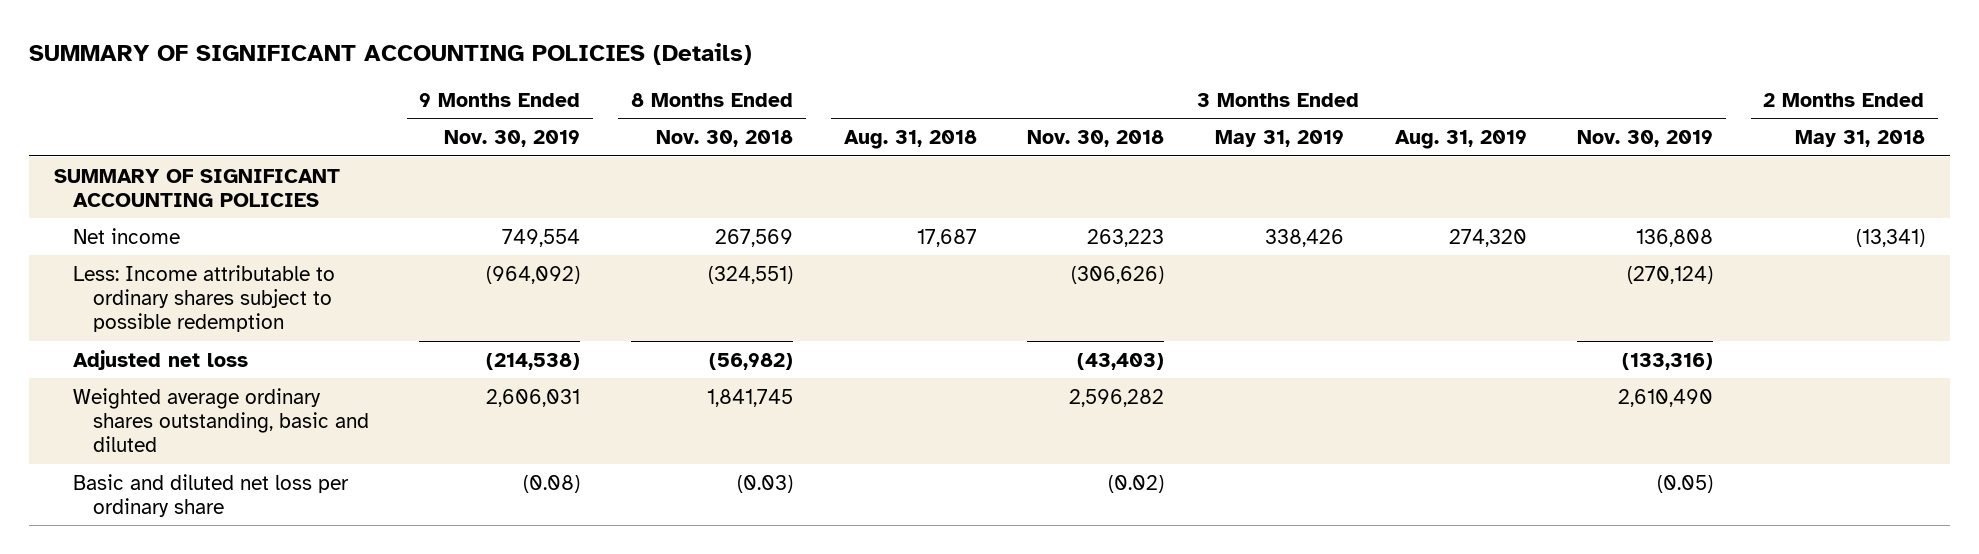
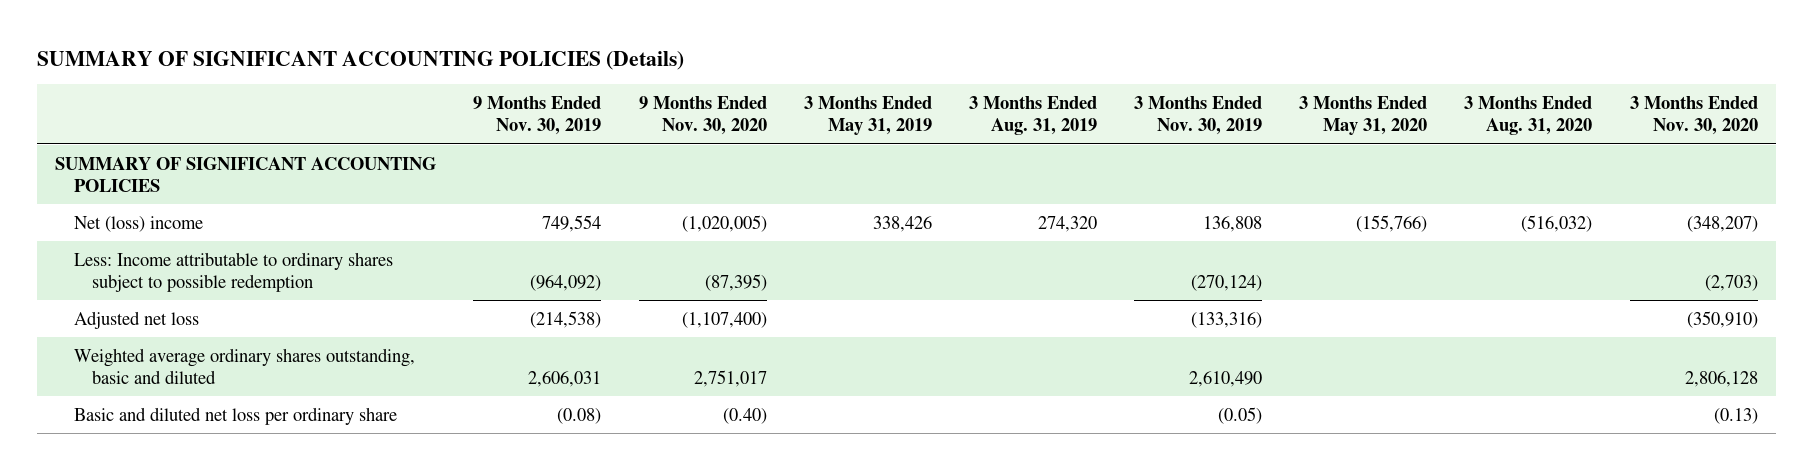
- | 9 Months Ended Nov. 30, 2019 | 8 Months Ended Nov. 30, 2018 | 3 Months Ended Aug. 31, 2018 | 3 Months Ended Nov. 30, 2018 | 3 Months Ended May 31, 2019 | 3 Months Ended Aug. 31, 2019 | 3 Months Ended Nov. 30, 2019 | 2 Months Ended May 31, 2018
+ | 9 Months Ended Nov. 30, 2019 | 9 Months Ended Nov. 30, 2020 | 3 Months Ended May 31, 2019 | 3 Months Ended Aug. 31, 2019 | 3 Months Ended Nov. 30, 2019 | 3 Months Ended May 31, 2020 | 3 Months Ended Aug. 31, 2020 | 3 Months Ended Nov. 30, 2020
- Net income | 749,554 | 267,569 | 17,687 | 263,223 | 338,426 | 274,320 | 136,808 | (13,341)
+ Net (loss) income | 749,554 | (1,020,005) | 338,426 | 274,320 | 136,808 | (155,766) | (516,032) | (348,207)

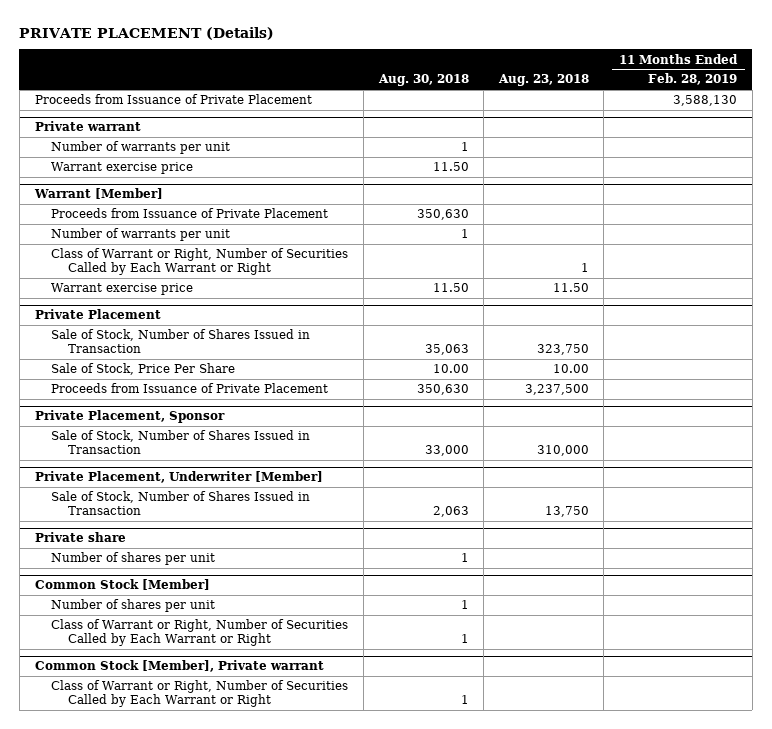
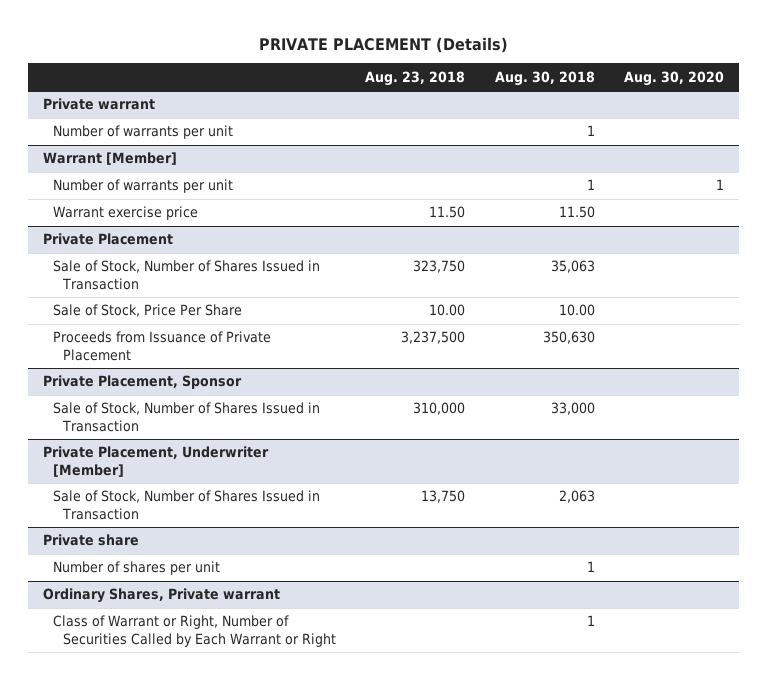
- | Aug. 30, 2018 | Aug. 23, 2018 | 11 Months Ended Feb. 28, 2019
+ | Aug. 23, 2018 | Aug. 30, 2018 | Aug. 30, 2020
- Proceeds from Issuance of Private Placement | | | 3,588,130
@ Private warrant
- Warrant exercise price | 11.50 | |
@ Warrant [Member]
- Proceeds from Issuance of Private Placement | 350,630 | |
- Class of Warrant or Right, Number of Securities Called by Each Warrant or Right | | 1 |
- Common Stock [Member]
- Number of shares per unit | 1 | |
- Class of Warrant or Right, Number of Securities Called by Each Warrant or Right | 1 | |
- Common Stock [Member], Private warrant
+ Ordinary Shares, Private warrant

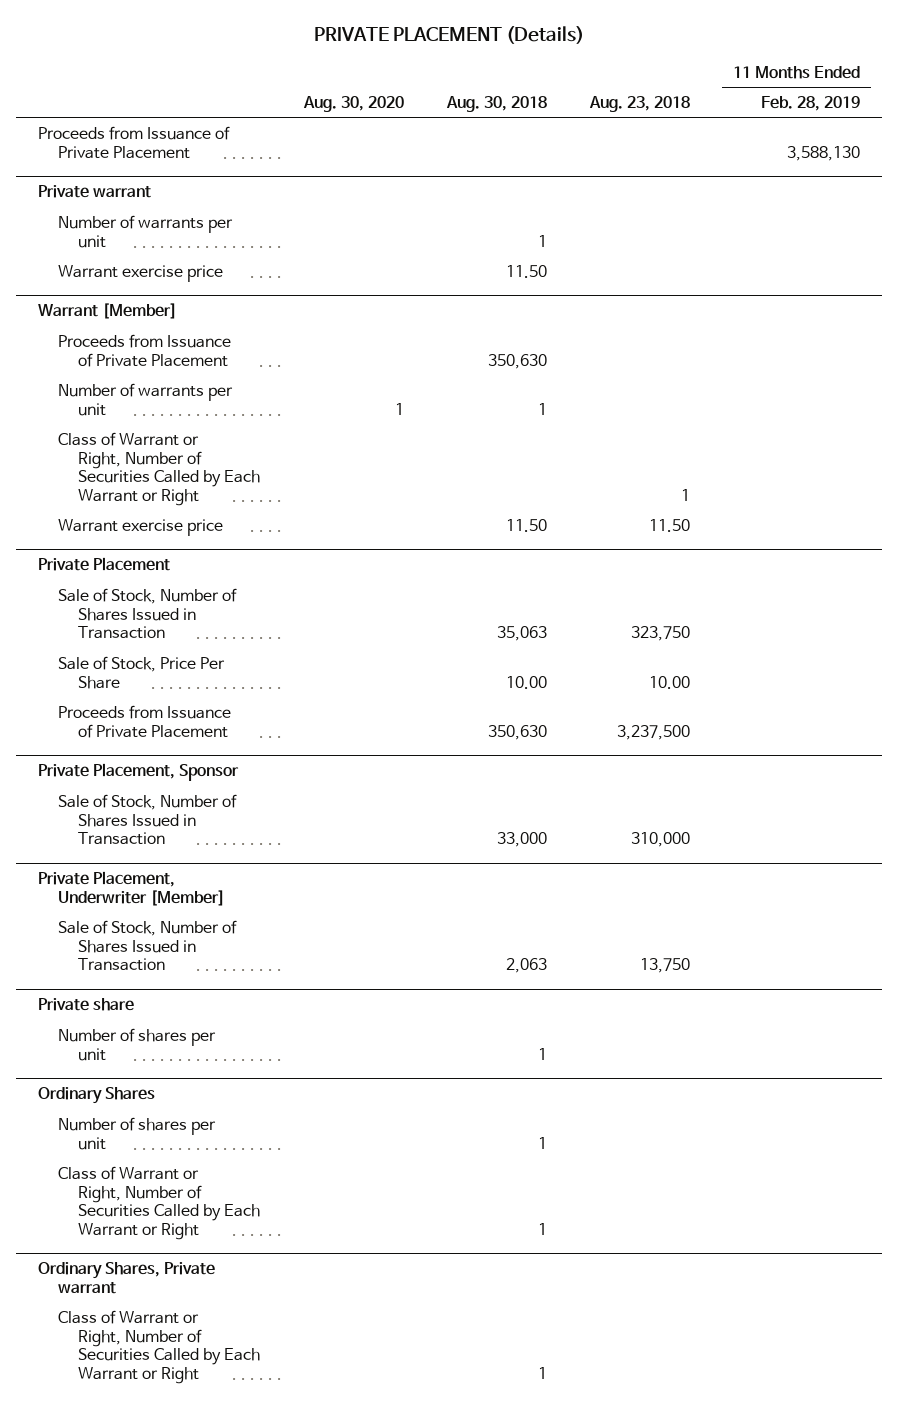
- | Aug. 23, 2018 | Aug. 30, 2018 | Aug. 30, 2020
+ | Aug. 30, 2020 | Aug. 30, 2018 | Aug. 23, 2018 | 11 Months Ended Feb. 28, 2019
+ Proceeds from Issuance of Private Placement | | | | 3,588,130
@ Private warrant
+ Warrant exercise price | | 11.50 | |
@ Warrant [Member]
+ Proceeds from Issuance of Private Placement | | 350,630 | |
+ Class of Warrant or Right, Number of Securities Called by Each Warrant or Right | | | 1 |
+ Ordinary Shares
+ Number of shares per unit | | 1 | |
+ Class of Warrant or Right, Number of Securities Called by Each Warrant or Right | | 1 | |

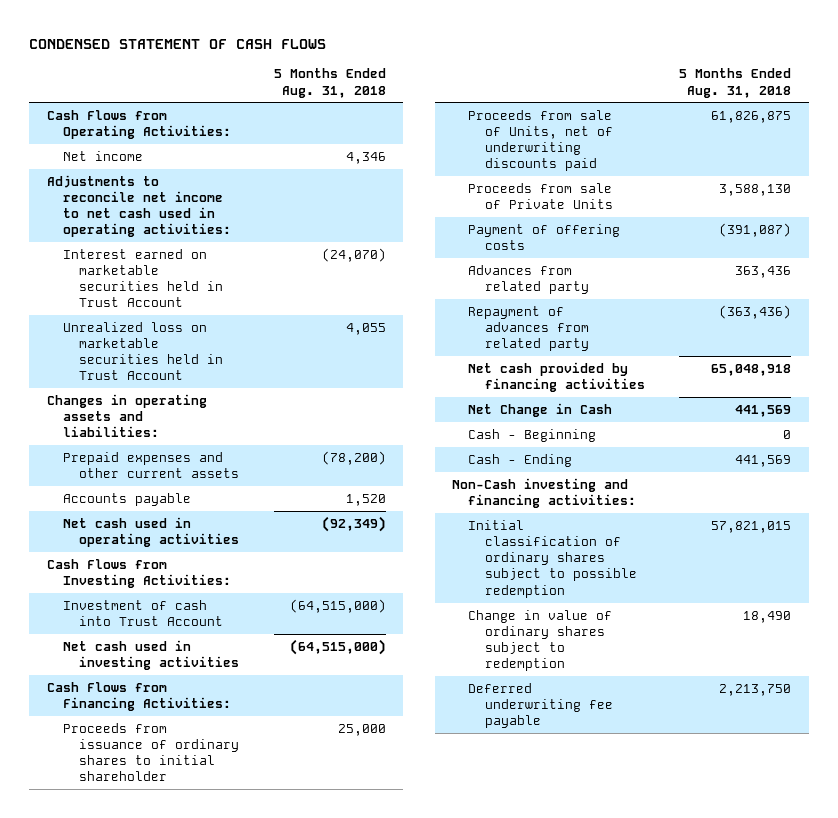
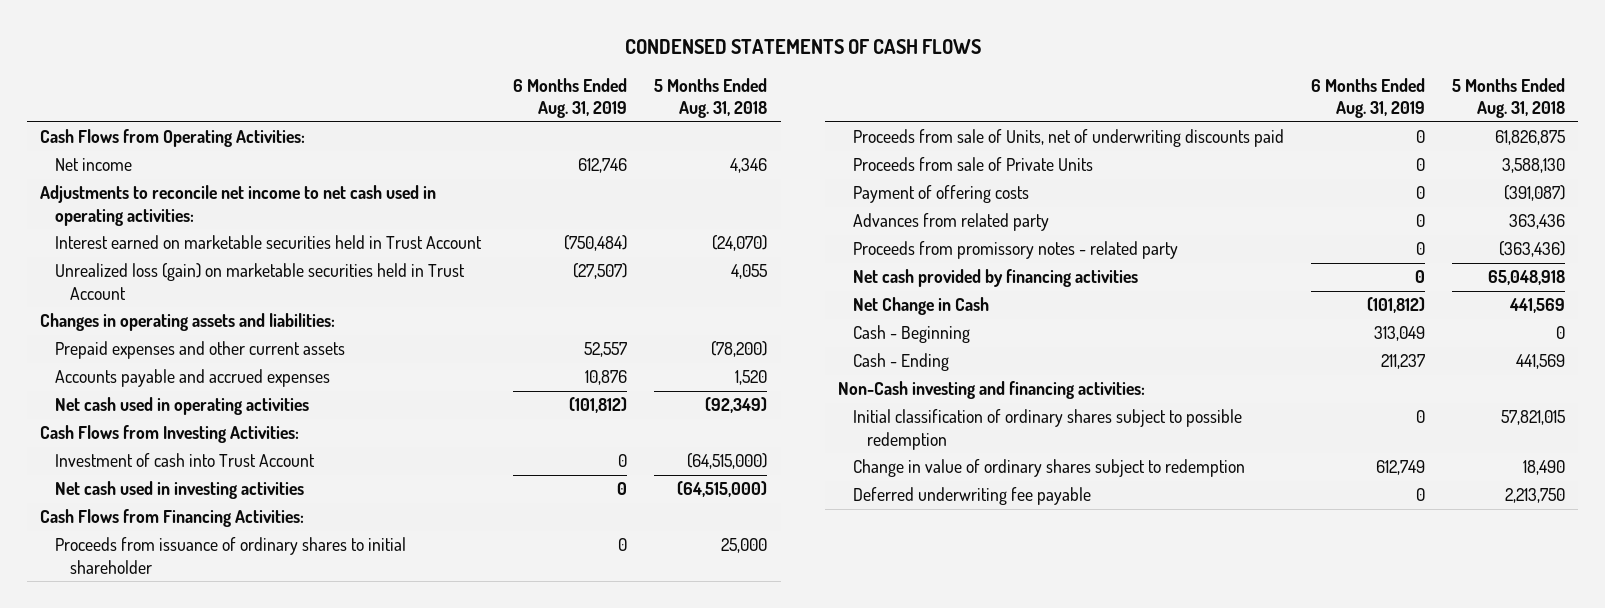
- CONDENSED STATEMENT OF CASH FLOWS
+ CONDENSED STATEMENTS OF CASH FLOWS
- | 5 Months Ended Aug. 31, 2018
+ | 6 Months Ended Aug. 31, 2019 | 5 Months Ended Aug. 31, 2018
- Unrealized loss on marketable securities held in Trust Account | 4,055
+ Unrealized loss (gain) on marketable securities held in Trust Account | (27,507) | 4,055
- Accounts payable | 1,520
+ Accounts payable and accrued expenses | 10,876 | 1,520
- Repayment of advances from related party | (363,436)
+ Proceeds from promissory notes - related party | 0 | (363,436)

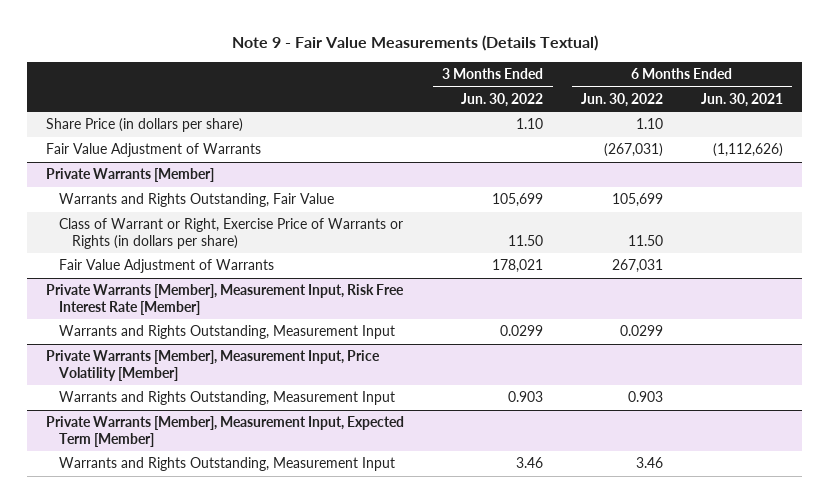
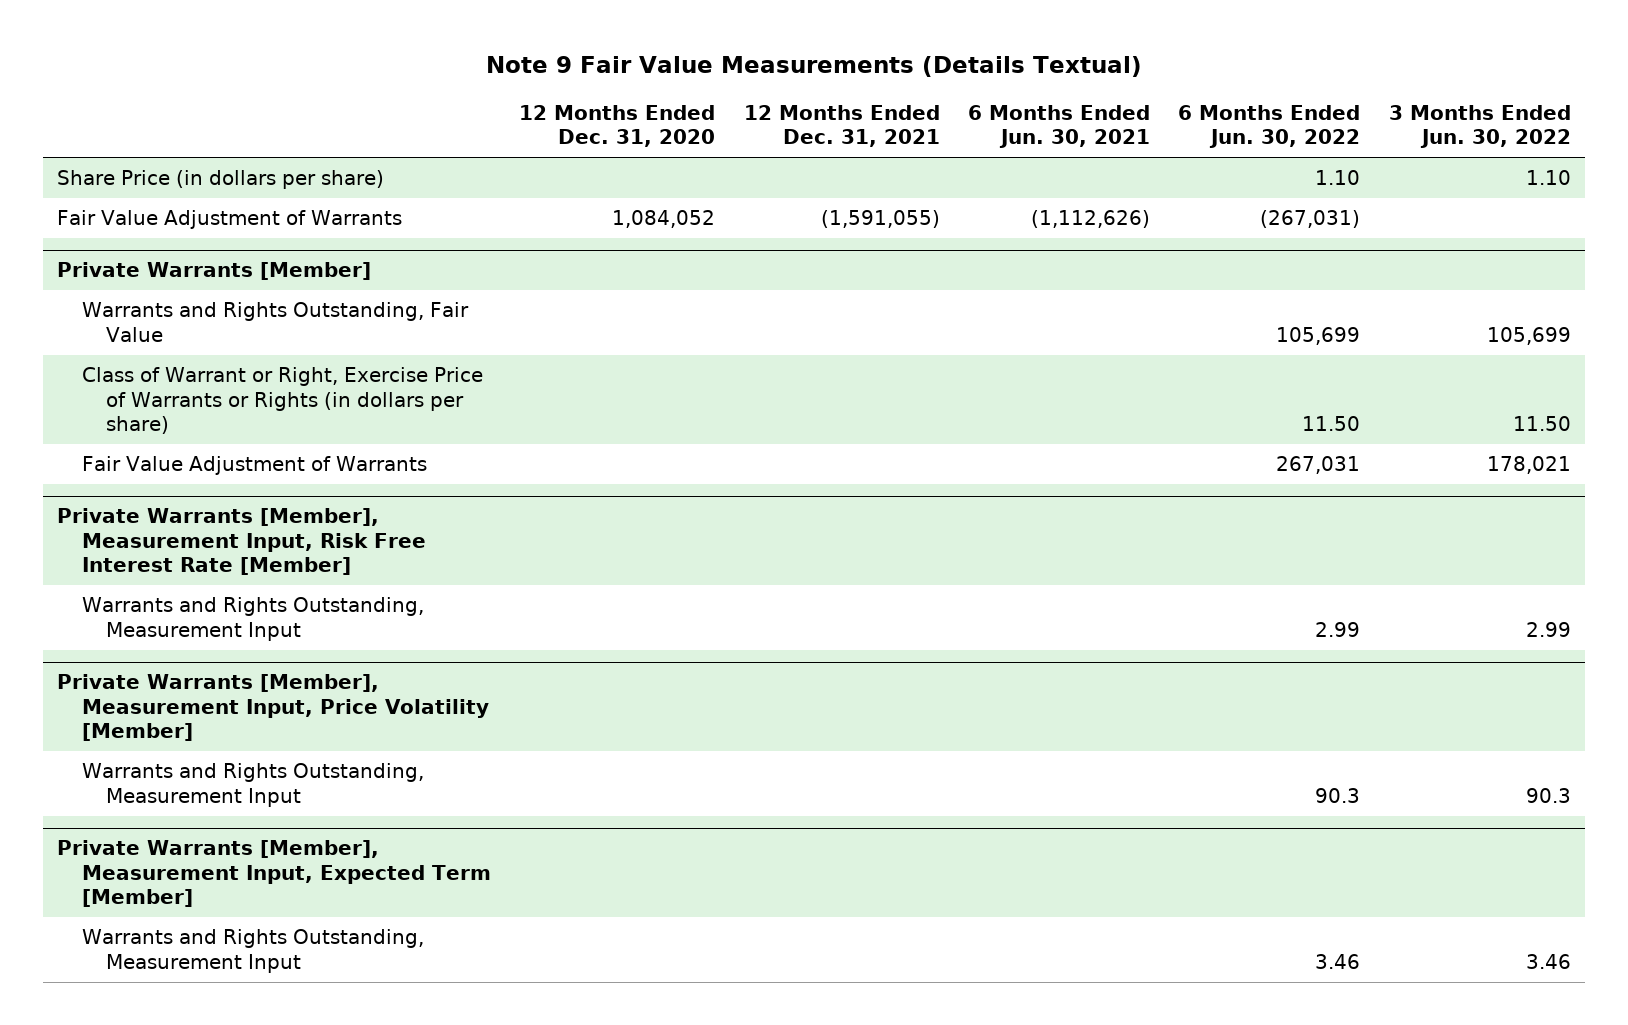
- Note 9 - Fair Value Measurements (Details Textual)
+ Note 9 Fair Value Measurements (Details Textual)
- | 3 Months Ended Jun. 30, 2022 | 6 Months Ended Jun. 30, 2022 | 6 Months Ended Jun. 30, 2021
+ | 12 Months Ended Dec. 31, 2020 | 12 Months Ended Dec. 31, 2021 | 6 Months Ended Jun. 30, 2021 | 6 Months Ended Jun. 30, 2022 | 3 Months Ended Jun. 30, 2022
@ Private Warrants [Member], Measurement Input, Risk Free Interest Rate [Member]
- Warrants and Rights Outstanding, Measurement Input | 0.0299 | 0.0299 |
+ Warrants and Rights Outstanding, Measurement Input | | | | 2.99 | 2.99
@ Private Warrants [Member], Measurement Input, Price Volatility [Member]
- Warrants and Rights Outstanding, Measurement Input | 0.903 | 0.903 |
+ Warrants and Rights Outstanding, Measurement Input | | | | 90.3 | 90.3

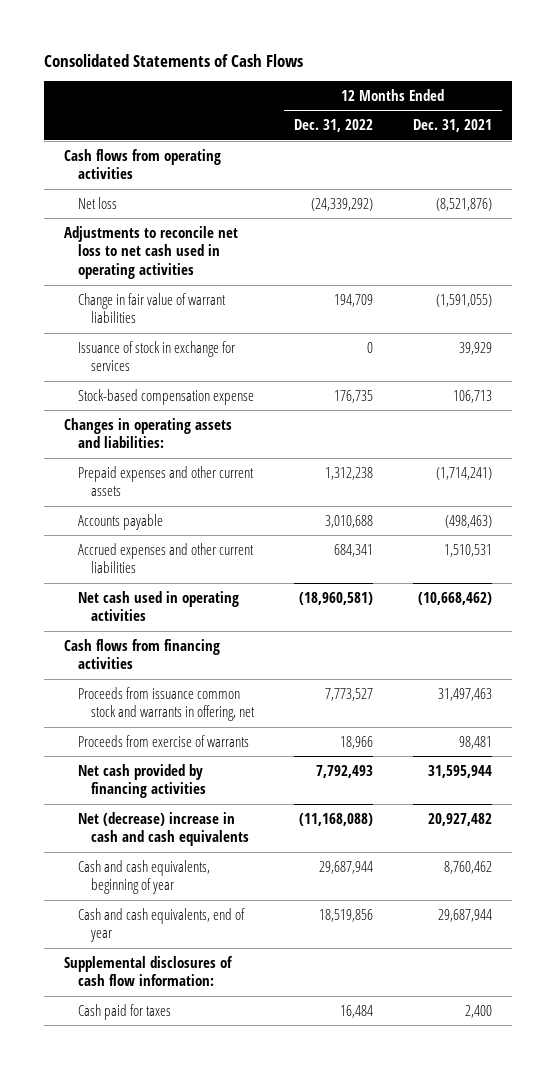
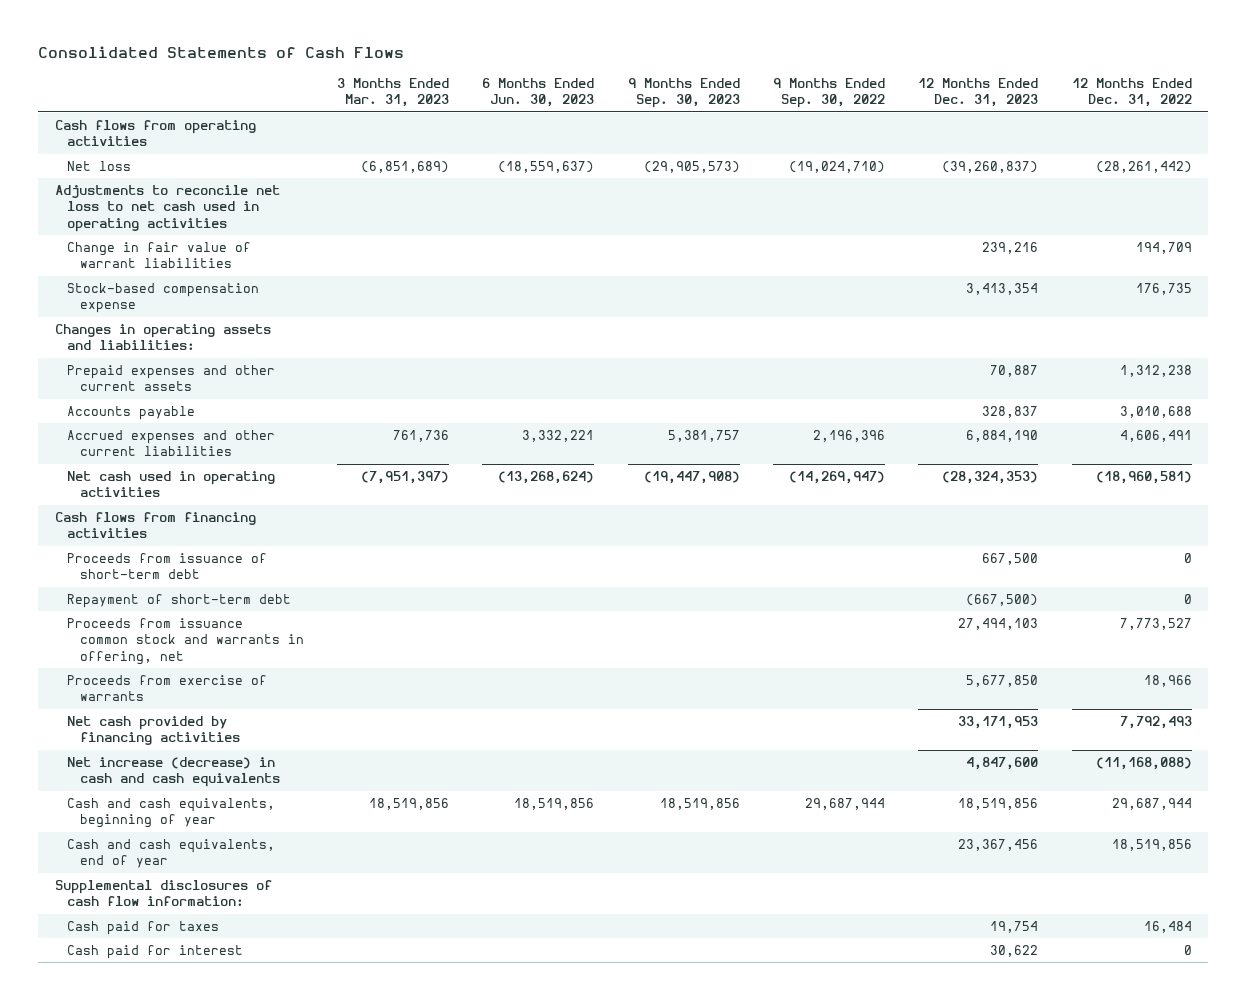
- | 12 Months Ended Dec. 31, 2022 | 12 Months Ended Dec. 31, 2021
+ | 3 Months Ended Mar. 31, 2023 | 6 Months Ended Jun. 30, 2023 | 9 Months Ended Sep. 30, 2023 | 9 Months Ended Sep. 30, 2022 | 12 Months Ended Dec. 31, 2023 | 12 Months Ended Dec. 31, 2022
- Net loss | (24,339,292) | (8,521,876)
+ Net loss | (6,851,689) | (18,559,637) | (29,905,573) | (19,024,710) | (39,260,837) | (28,261,442)
- Issuance of stock in exchange for services | 0 | 39,929
- Accrued expenses and other current liabilities | 684,341 | 1,510,531
+ Accrued expenses and other current liabilities | 761,736 | 3,332,221 | 5,381,757 | 2,196,396 | 6,884,190 | 4,606,491
+ Proceeds from issuance of short-term debt | | | | | 667,500 | 0
+ Repayment of short-term debt | | | | | (667,500) | 0
- Net (decrease) increase in cash and cash equivalents | (11,168,088) | 20,927,482
+ Net increase (decrease) in cash and cash equivalents | | | | | 4,847,600 | (11,168,088)
+ Cash paid for interest | | | | | 30,622 | 0

